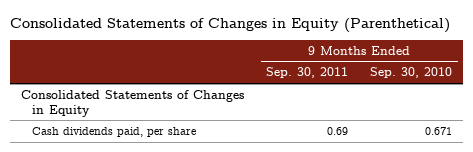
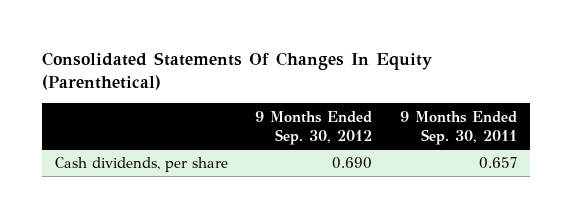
- Consolidated Statements of Changes in Equity (Parenthetical)
+ Consolidated Statements Of Changes In Equity (Parenthetical)
- | 9 Months Ended Sep. 30, 2011 | 9 Months Ended Sep. 30, 2010
+ | 9 Months Ended Sep. 30, 2012 | 9 Months Ended Sep. 30, 2011
- Consolidated Statements of Changes in Equity
- Cash dividends paid, per share | 0.69 | 0.671
+ Cash dividends, per share | 0.690 | 0.657

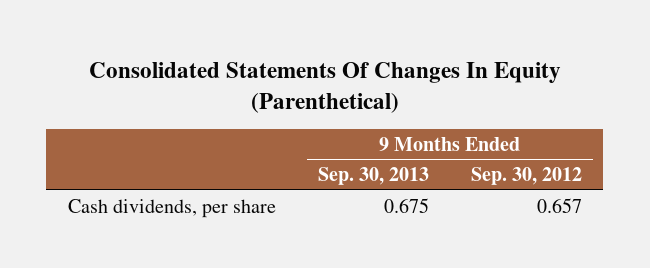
- | 9 Months Ended Sep. 30, 2012 | 9 Months Ended Sep. 30, 2011
+ | 9 Months Ended Sep. 30, 2013 | 9 Months Ended Sep. 30, 2012
- Cash dividends, per share | 0.690 | 0.657
+ Cash dividends, per share | 0.675 | 0.657

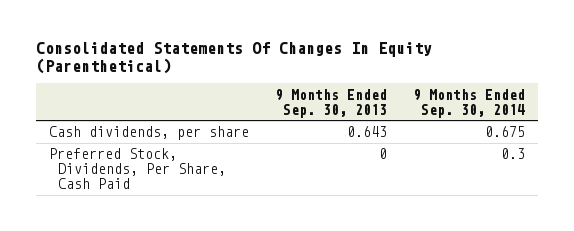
- | 9 Months Ended Sep. 30, 2013 | 9 Months Ended Sep. 30, 2012
+ | 9 Months Ended Sep. 30, 2013 | 9 Months Ended Sep. 30, 2014
- Cash dividends, per share | 0.675 | 0.657
+ Cash dividends, per share | 0.643 | 0.675
+ Preferred Stock, Dividends, Per Share, Cash Paid | 0 | 0.3

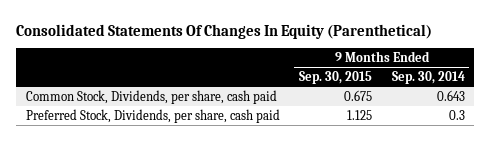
- | 9 Months Ended Sep. 30, 2013 | 9 Months Ended Sep. 30, 2014
+ | 9 Months Ended Sep. 30, 2015 | 9 Months Ended Sep. 30, 2014
- Cash dividends, per share | 0.643 | 0.675
- Preferred Stock, Dividends, Per Share, Cash Paid | 0 | 0.3
+ Common Stock, Dividends, per share, cash paid | 0.675 | 0.643
+ Preferred Stock, Dividends, per share, cash paid | 1.125 | 0.3

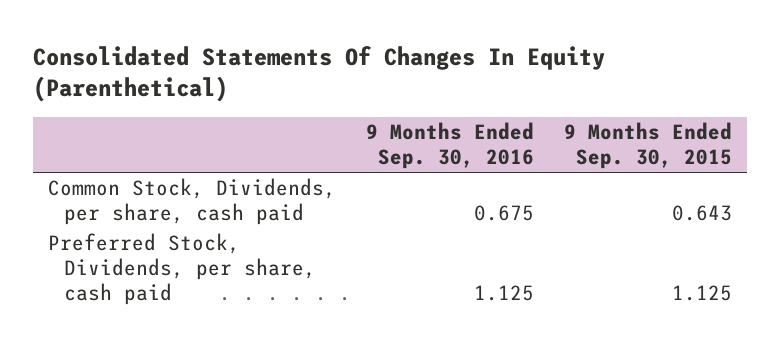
- | 9 Months Ended Sep. 30, 2015 | 9 Months Ended Sep. 30, 2014
+ | 9 Months Ended Sep. 30, 2016 | 9 Months Ended Sep. 30, 2015
- Common Stock, Dividends, per share, cash paid | 0.675 | 0.643
+ Common Stock, Dividends, per share, cash paid | 0.675 | 0.643

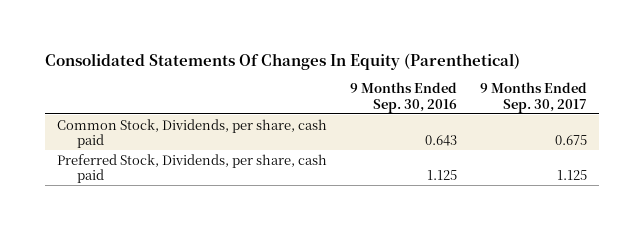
- | 9 Months Ended Sep. 30, 2016 | 9 Months Ended Sep. 30, 2015
+ | 9 Months Ended Sep. 30, 2016 | 9 Months Ended Sep. 30, 2017
- Common Stock, Dividends, per share, cash paid | 0.675 | 0.643
+ Common Stock, Dividends, per share, cash paid | 0.643 | 0.675

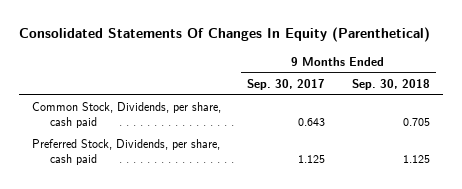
- | 9 Months Ended Sep. 30, 2016 | 9 Months Ended Sep. 30, 2017
+ | 9 Months Ended Sep. 30, 2017 | 9 Months Ended Sep. 30, 2018
- Common Stock, Dividends, per share, cash paid | 0.643 | 0.675
+ Common Stock, Dividends, per share, cash paid | 0.643 | 0.705

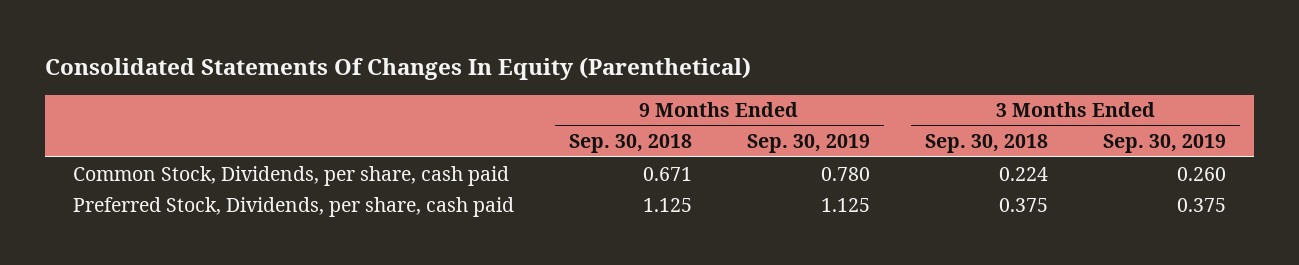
- | 9 Months Ended Sep. 30, 2017 | 9 Months Ended Sep. 30, 2018
+ | 9 Months Ended Sep. 30, 2018 | 9 Months Ended Sep. 30, 2019 | 3 Months Ended Sep. 30, 2018 | 3 Months Ended Sep. 30, 2019
- Common Stock, Dividends, per share, cash paid | 0.643 | 0.705
+ Common Stock, Dividends, per share, cash paid | 0.671 | 0.780 | 0.224 | 0.260

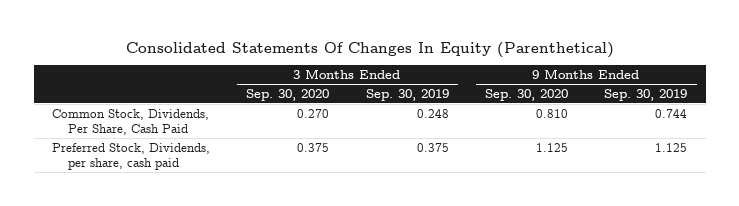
- | 9 Months Ended Sep. 30, 2018 | 9 Months Ended Sep. 30, 2019 | 3 Months Ended Sep. 30, 2018 | 3 Months Ended Sep. 30, 2019
+ | 3 Months Ended Sep. 30, 2020 | 3 Months Ended Sep. 30, 2019 | 9 Months Ended Sep. 30, 2020 | 9 Months Ended Sep. 30, 2019
- Common Stock, Dividends, per share, cash paid | 0.671 | 0.780 | 0.224 | 0.260
+ Common Stock, Dividends, Per Share, Cash Paid | 0.270 | 0.248 | 0.810 | 0.744

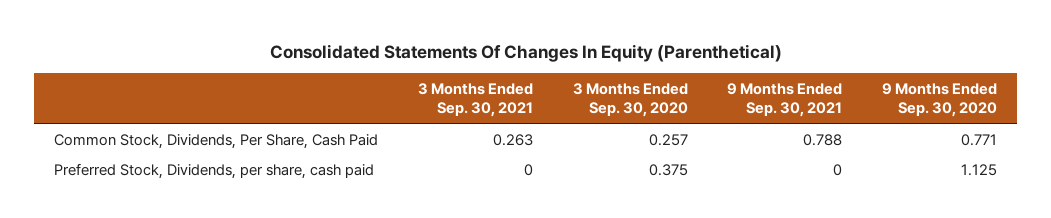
- | 3 Months Ended Sep. 30, 2020 | 3 Months Ended Sep. 30, 2019 | 9 Months Ended Sep. 30, 2020 | 9 Months Ended Sep. 30, 2019
+ | 3 Months Ended Sep. 30, 2021 | 3 Months Ended Sep. 30, 2020 | 9 Months Ended Sep. 30, 2021 | 9 Months Ended Sep. 30, 2020
- Common Stock, Dividends, Per Share, Cash Paid | 0.270 | 0.248 | 0.810 | 0.744
+ Common Stock, Dividends, Per Share, Cash Paid | 0.263 | 0.257 | 0.788 | 0.771

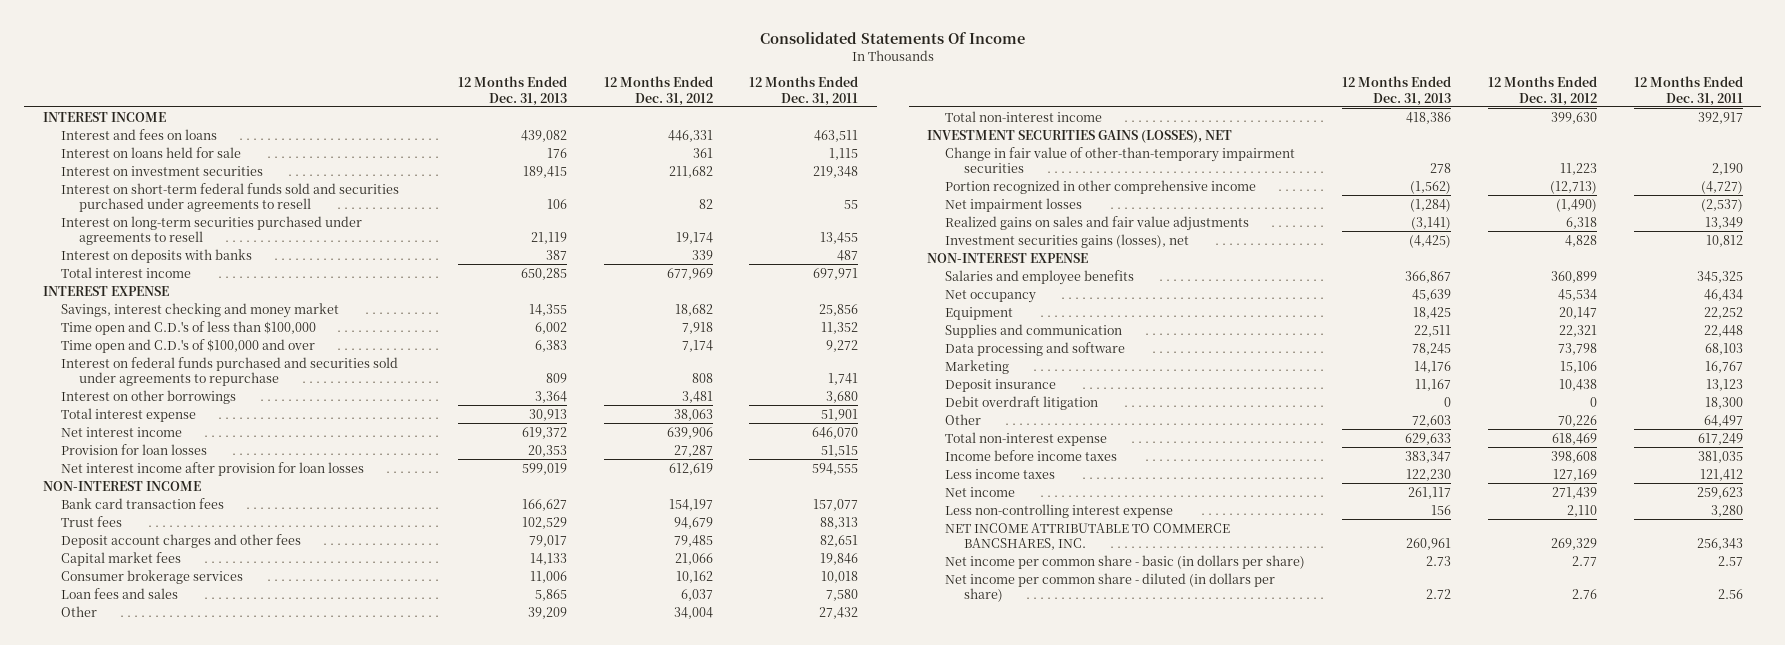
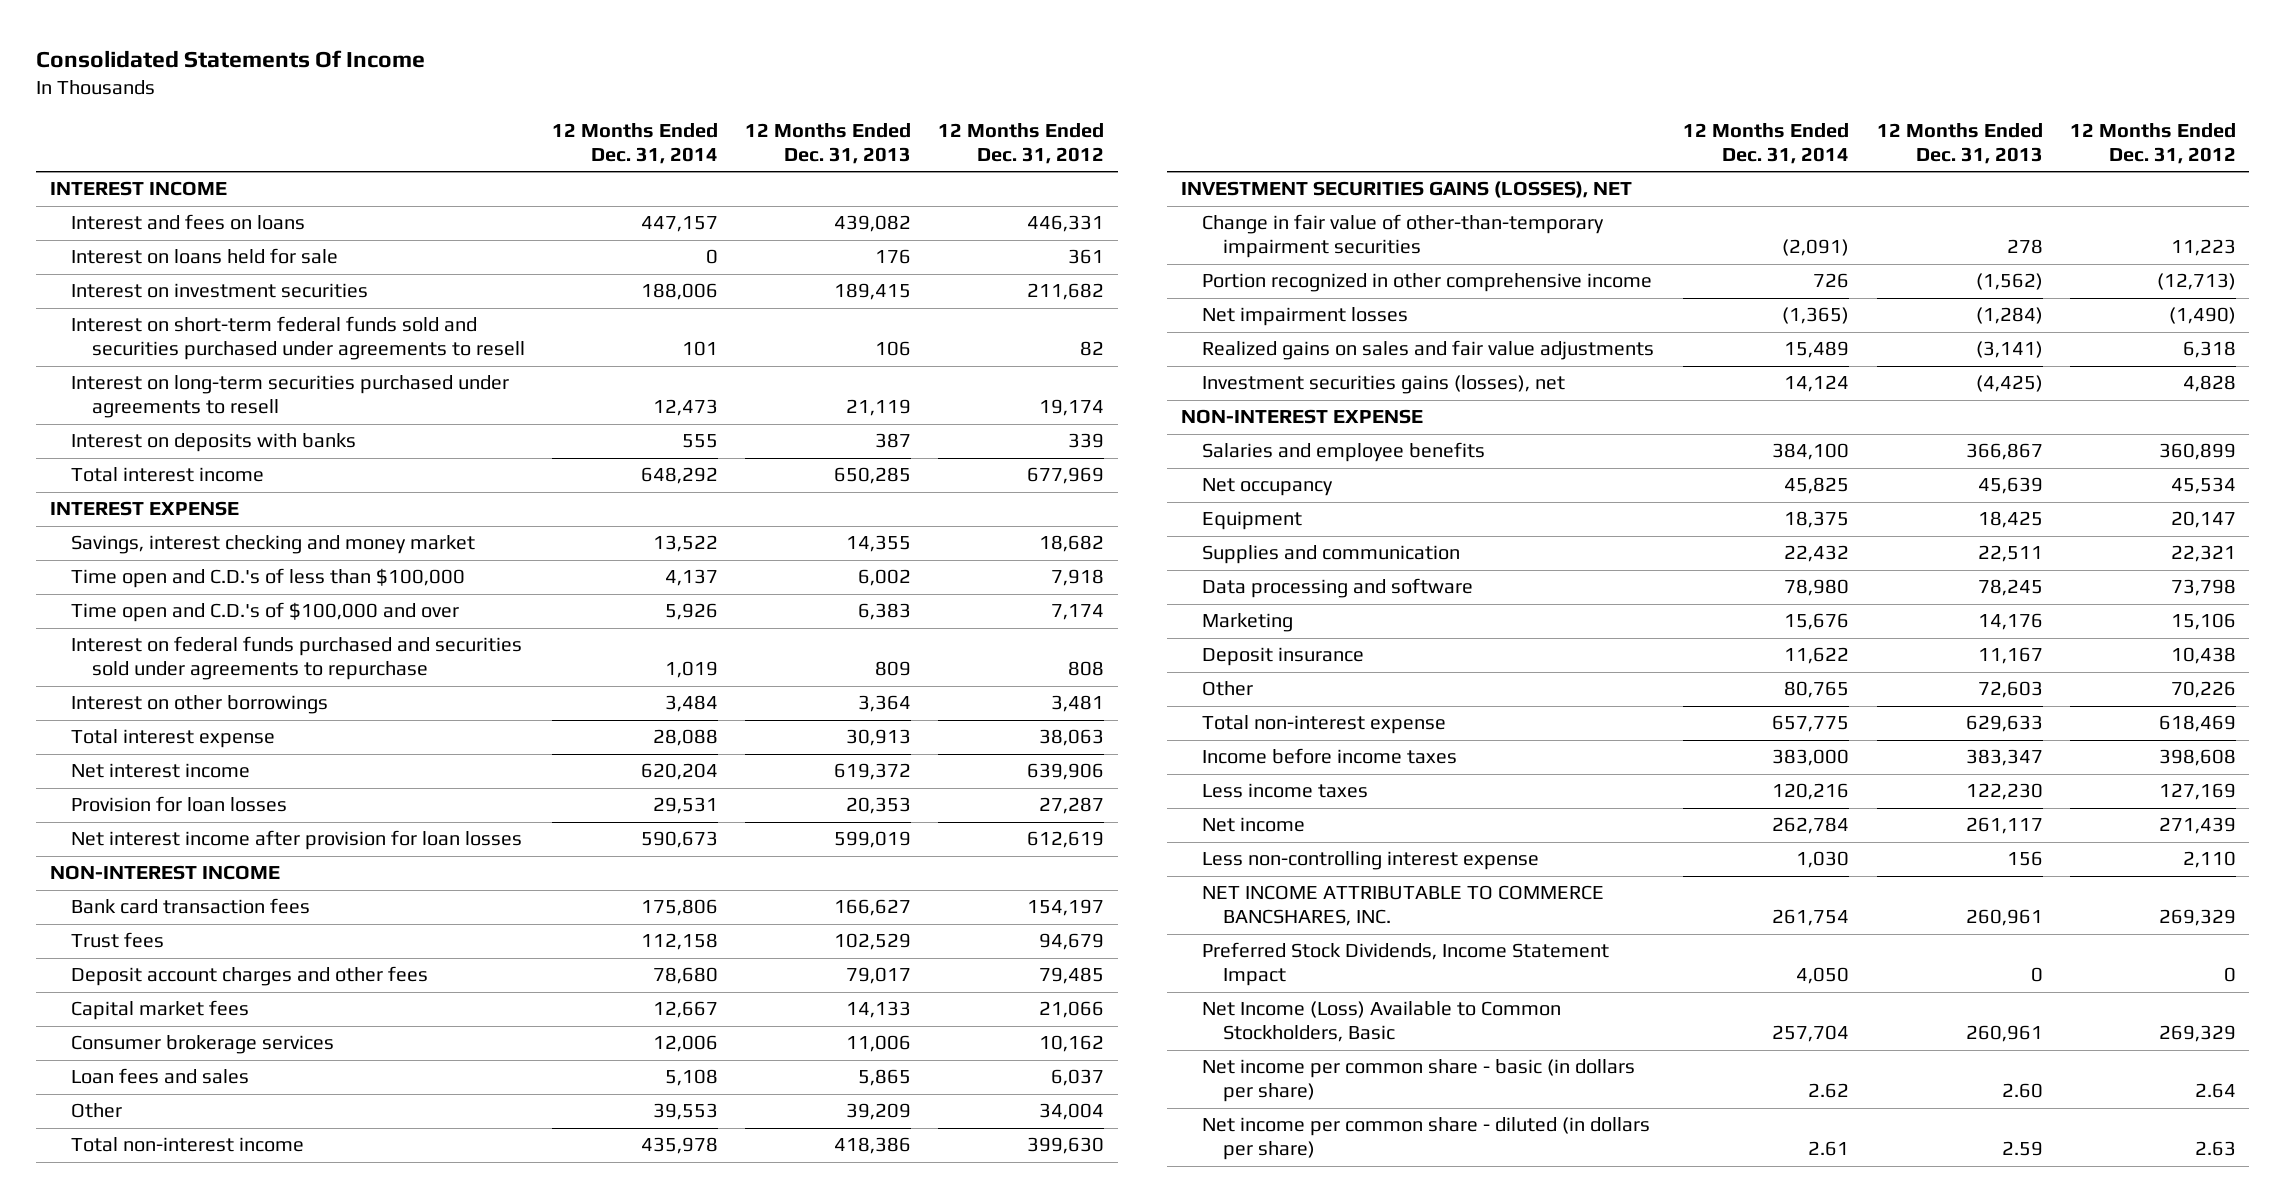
- | 12 Months Ended Dec. 31, 2013 | 12 Months Ended Dec. 31, 2012 | 12 Months Ended Dec. 31, 2011
+ | 12 Months Ended Dec. 31, 2014 | 12 Months Ended Dec. 31, 2013 | 12 Months Ended Dec. 31, 2012
- Debit overdraft litigation | 0 | 0 | 18,300
- Net income per common share - basic (in dollars per share) | 2.73 | 2.77 | 2.57
- Net income per common share - diluted (in dollars per share) | 2.72 | 2.76 | 2.56
+ Preferred Stock Dividends, Income Statement Impact | 4,050 | 0 | 0
+ Net Income (Loss) Available to Common Stockholders, Basic | 257,704 | 260,961 | 269,329
+ Net income per common share - basic (in dollars per share) | 2.62 | 2.60 | 2.64
+ Net income per common share - diluted (in dollars per share) | 2.61 | 2.59 | 2.63

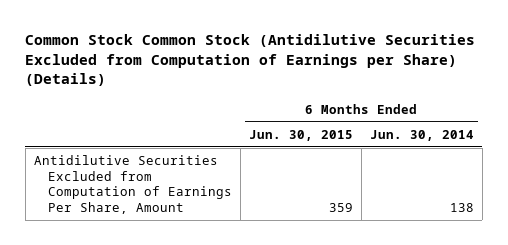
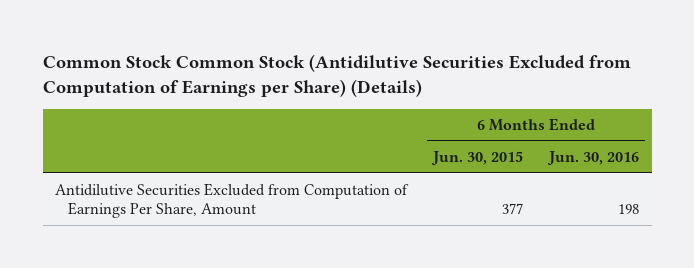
- | 6 Months Ended Jun. 30, 2015 | 6 Months Ended Jun. 30, 2014
+ | 6 Months Ended Jun. 30, 2015 | 6 Months Ended Jun. 30, 2016
- Antidilutive Securities Excluded from Computation of Earnings Per Share, Amount | 359 | 138
+ Antidilutive Securities Excluded from Computation of Earnings Per Share, Amount | 377 | 198

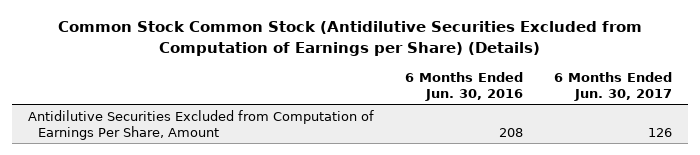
- | 6 Months Ended Jun. 30, 2015 | 6 Months Ended Jun. 30, 2016
+ | 6 Months Ended Jun. 30, 2016 | 6 Months Ended Jun. 30, 2017
- Antidilutive Securities Excluded from Computation of Earnings Per Share, Amount | 377 | 198
+ Antidilutive Securities Excluded from Computation of Earnings Per Share, Amount | 208 | 126

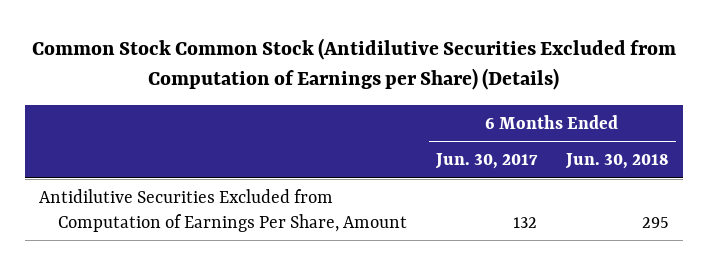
- | 6 Months Ended Jun. 30, 2016 | 6 Months Ended Jun. 30, 2017
+ | 6 Months Ended Jun. 30, 2017 | 6 Months Ended Jun. 30, 2018
- Antidilutive Securities Excluded from Computation of Earnings Per Share, Amount | 208 | 126
+ Antidilutive Securities Excluded from Computation of Earnings Per Share, Amount | 132 | 295

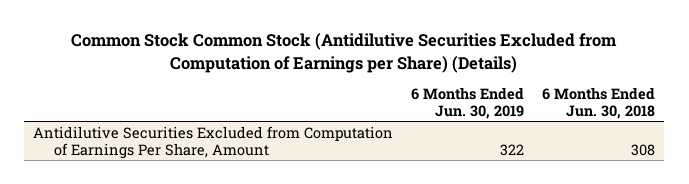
- | 6 Months Ended Jun. 30, 2017 | 6 Months Ended Jun. 30, 2018
+ | 6 Months Ended Jun. 30, 2019 | 6 Months Ended Jun. 30, 2018
- Antidilutive Securities Excluded from Computation of Earnings Per Share, Amount | 132 | 295
+ Antidilutive Securities Excluded from Computation of Earnings Per Share, Amount | 322 | 308

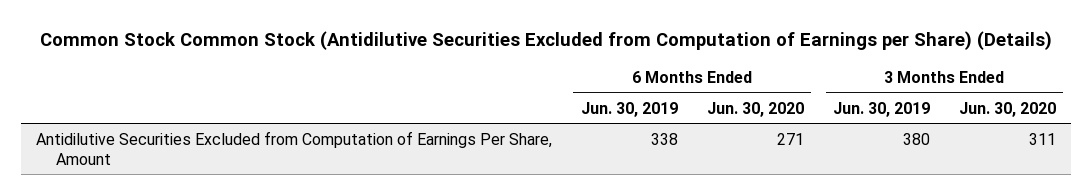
- | 6 Months Ended Jun. 30, 2019 | 6 Months Ended Jun. 30, 2018
+ | 6 Months Ended Jun. 30, 2019 | 6 Months Ended Jun. 30, 2020 | 3 Months Ended Jun. 30, 2019 | 3 Months Ended Jun. 30, 2020
- Antidilutive Securities Excluded from Computation of Earnings Per Share, Amount | 322 | 308
+ Antidilutive Securities Excluded from Computation of Earnings Per Share, Amount | 338 | 271 | 380 | 311

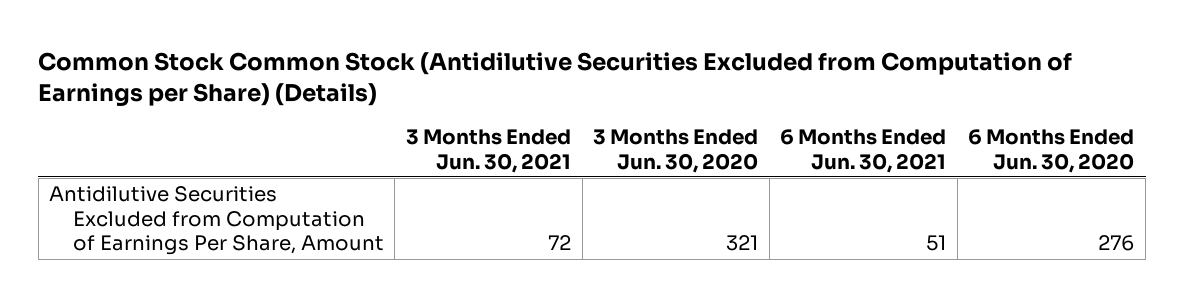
- | 6 Months Ended Jun. 30, 2019 | 6 Months Ended Jun. 30, 2020 | 3 Months Ended Jun. 30, 2019 | 3 Months Ended Jun. 30, 2020
+ | 3 Months Ended Jun. 30, 2021 | 3 Months Ended Jun. 30, 2020 | 6 Months Ended Jun. 30, 2021 | 6 Months Ended Jun. 30, 2020
- Antidilutive Securities Excluded from Computation of Earnings Per Share, Amount | 338 | 271 | 380 | 311
+ Antidilutive Securities Excluded from Computation of Earnings Per Share, Amount | 72 | 321 | 51 | 276

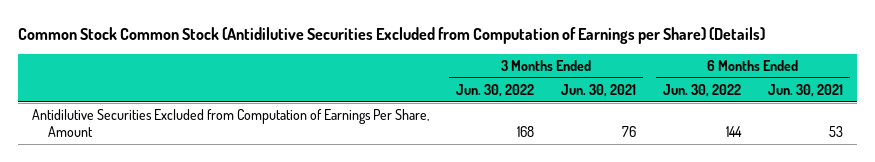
- | 3 Months Ended Jun. 30, 2021 | 3 Months Ended Jun. 30, 2020 | 6 Months Ended Jun. 30, 2021 | 6 Months Ended Jun. 30, 2020
+ | 3 Months Ended Jun. 30, 2022 | 3 Months Ended Jun. 30, 2021 | 6 Months Ended Jun. 30, 2022 | 6 Months Ended Jun. 30, 2021
- Antidilutive Securities Excluded from Computation of Earnings Per Share, Amount | 72 | 321 | 51 | 276
+ Antidilutive Securities Excluded from Computation of Earnings Per Share, Amount | 168 | 76 | 144 | 53

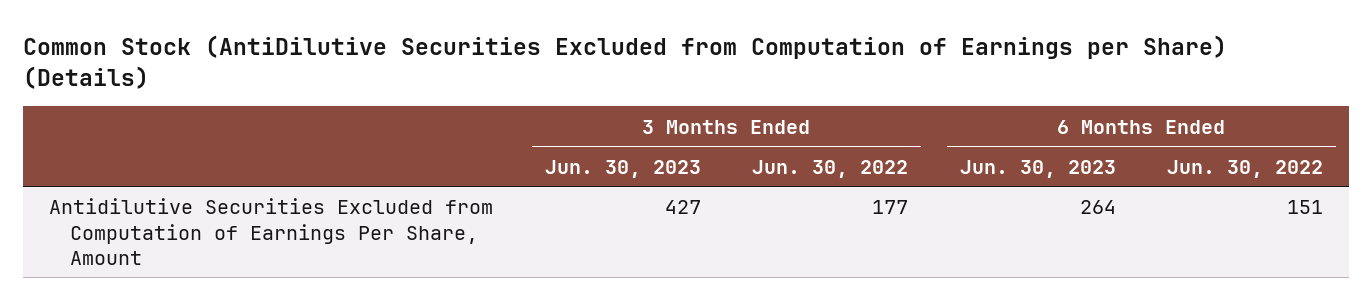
- Common Stock Common Stock (Antidilutive Securities Excluded from Computation of Earnings per Share) (Details)
+ Common Stock (AntiDilutive Securities Excluded from Computation of Earnings per Share) (Details)
- | 3 Months Ended Jun. 30, 2022 | 3 Months Ended Jun. 30, 2021 | 6 Months Ended Jun. 30, 2022 | 6 Months Ended Jun. 30, 2021
+ | 3 Months Ended Jun. 30, 2023 | 3 Months Ended Jun. 30, 2022 | 6 Months Ended Jun. 30, 2023 | 6 Months Ended Jun. 30, 2022
- Antidilutive Securities Excluded from Computation of Earnings Per Share, Amount | 168 | 76 | 144 | 53
+ Antidilutive Securities Excluded from Computation of Earnings Per Share, Amount | 427 | 177 | 264 | 151

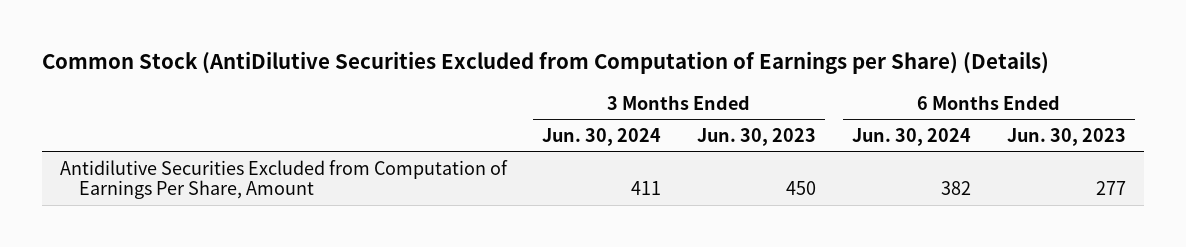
- | 3 Months Ended Jun. 30, 2023 | 3 Months Ended Jun. 30, 2022 | 6 Months Ended Jun. 30, 2023 | 6 Months Ended Jun. 30, 2022
+ | 3 Months Ended Jun. 30, 2024 | 3 Months Ended Jun. 30, 2023 | 6 Months Ended Jun. 30, 2024 | 6 Months Ended Jun. 30, 2023
- Antidilutive Securities Excluded from Computation of Earnings Per Share, Amount | 427 | 177 | 264 | 151
+ Antidilutive Securities Excluded from Computation of Earnings Per Share, Amount | 411 | 450 | 382 | 277

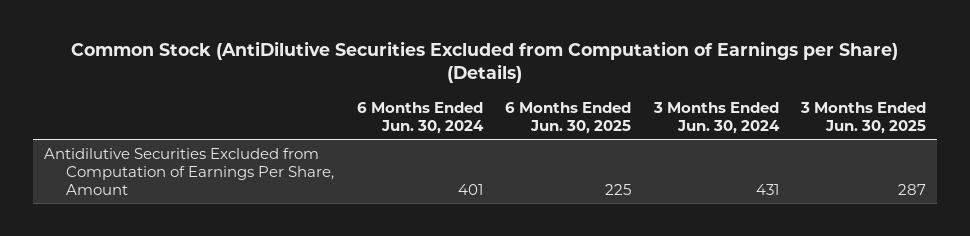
- | 3 Months Ended Jun. 30, 2024 | 3 Months Ended Jun. 30, 2023 | 6 Months Ended Jun. 30, 2024 | 6 Months Ended Jun. 30, 2023
+ | 6 Months Ended Jun. 30, 2024 | 6 Months Ended Jun. 30, 2025 | 3 Months Ended Jun. 30, 2024 | 3 Months Ended Jun. 30, 2025
- Antidilutive Securities Excluded from Computation of Earnings Per Share, Amount | 411 | 450 | 382 | 277
+ Antidilutive Securities Excluded from Computation of Earnings Per Share, Amount | 401 | 225 | 431 | 287

